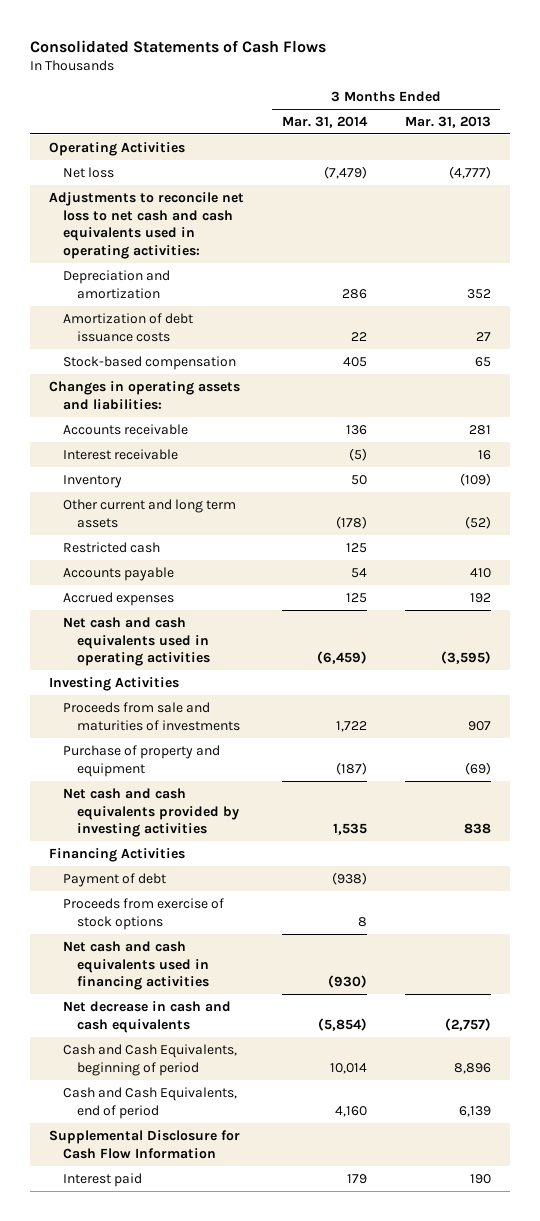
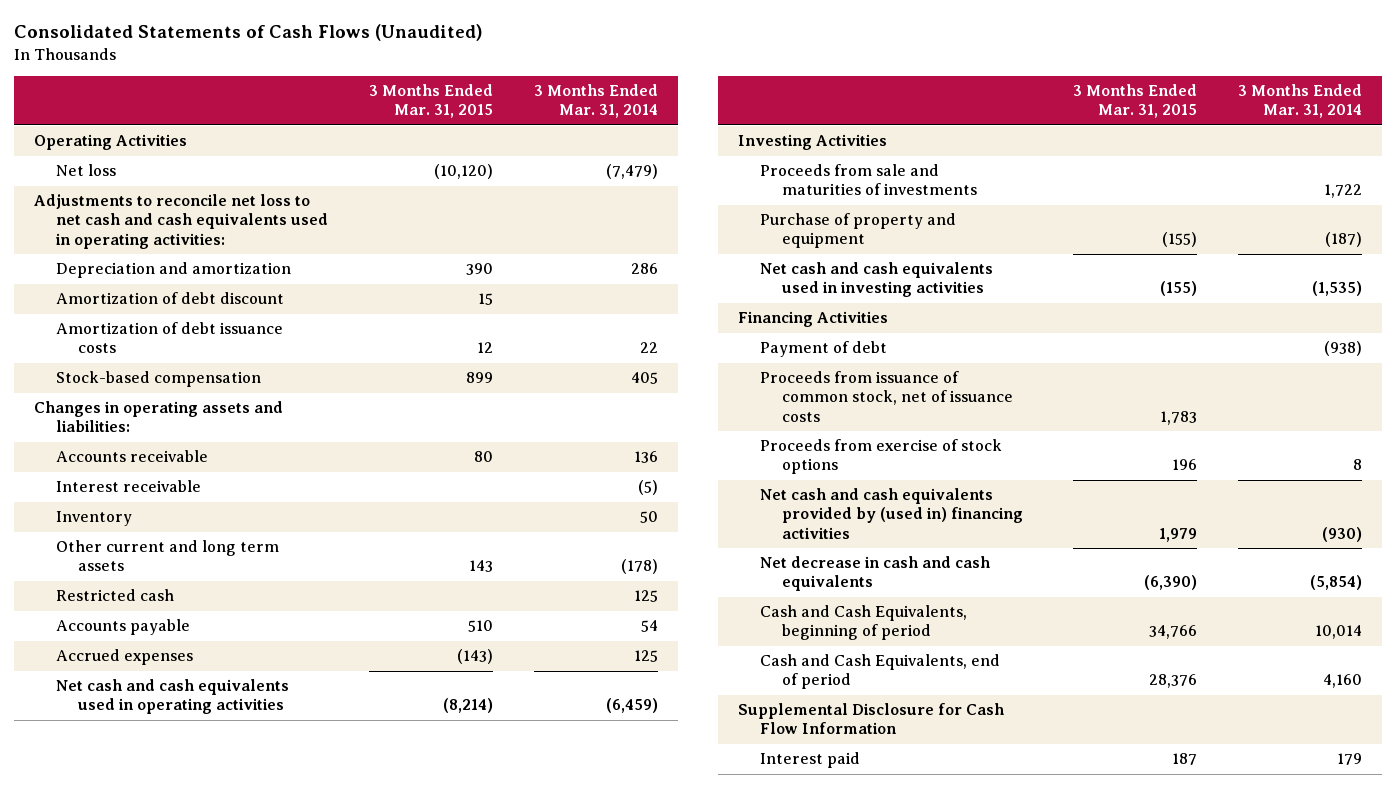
- Consolidated Statements of Cash Flows
+ Consolidated Statements of Cash Flows (Unaudited)
- | 3 Months Ended Mar. 31, 2014 | 3 Months Ended Mar. 31, 2013
+ | 3 Months Ended Mar. 31, 2015 | 3 Months Ended Mar. 31, 2014
+ Amortization of debt discount | 15 |
- Net cash and cash equivalents provided by investing activities | 1,535 | 838
+ Net cash and cash equivalents used in investing activities | (155) | (1,535)
+ Proceeds from issuance of common stock, net of issuance costs | 1,783 |
- Net cash and cash equivalents used in financing activities | (930) |
+ Net cash and cash equivalents provided by (used in) financing activities | 1,979 | (930)

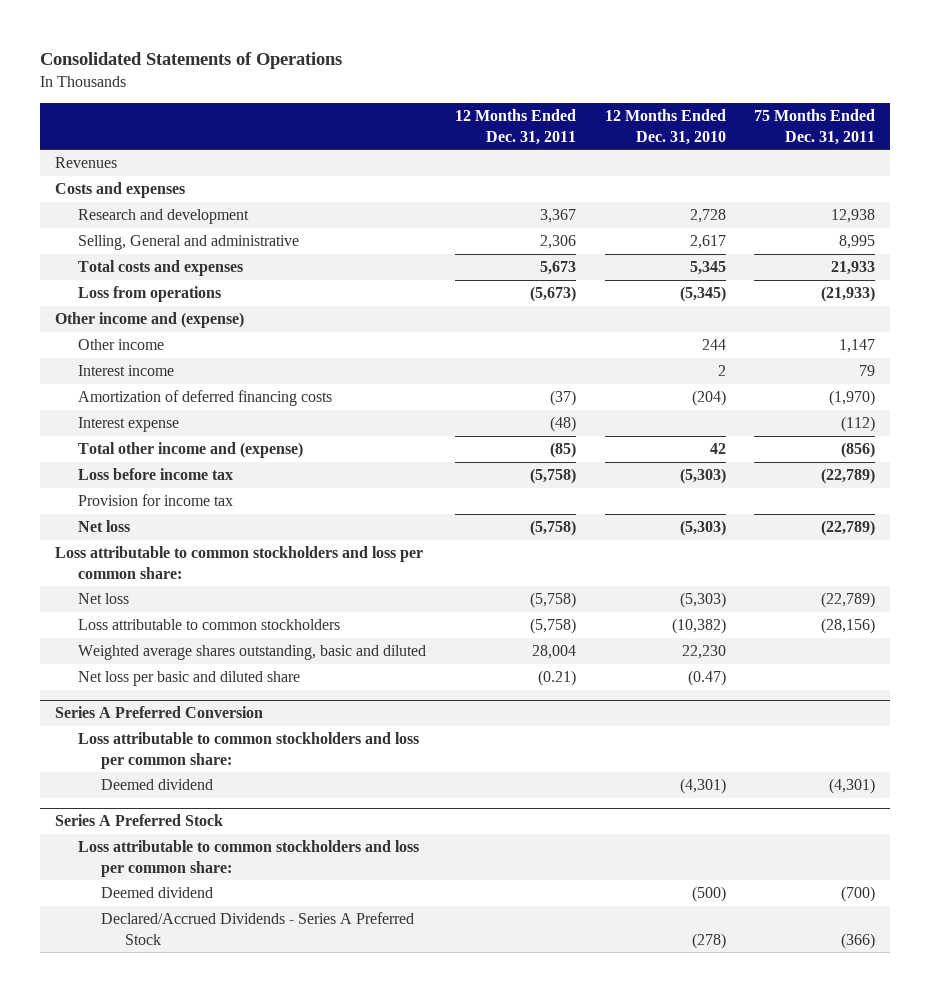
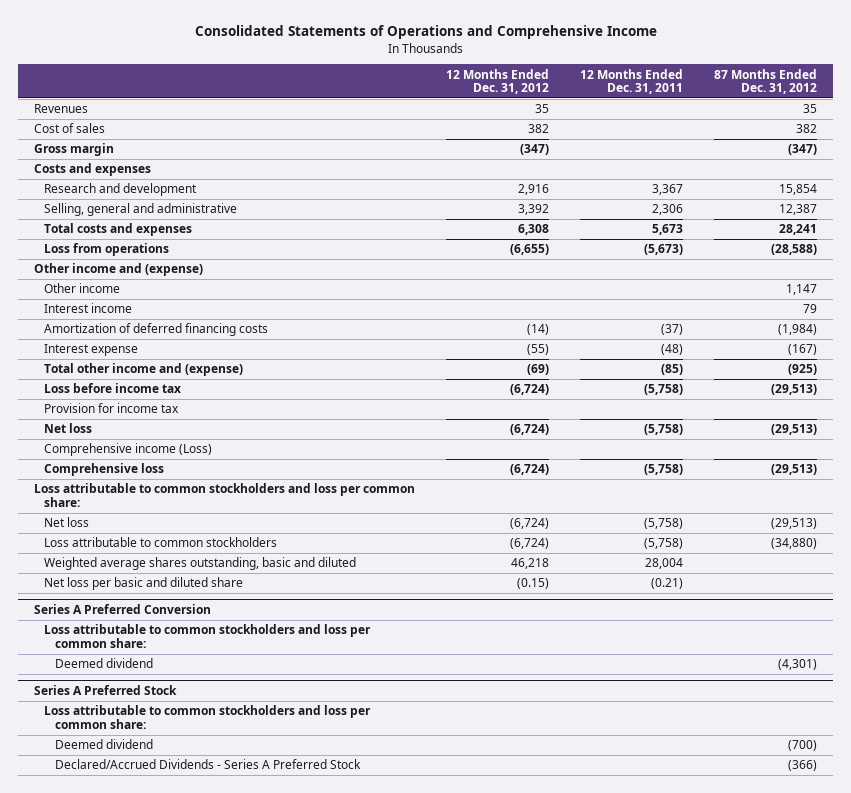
- Consolidated Statements of Operations
+ Consolidated Statements of Operations and Comprehensive Income
- | 12 Months Ended Dec. 31, 2011 | 12 Months Ended Dec. 31, 2010 | 75 Months Ended Dec. 31, 2011
+ | 12 Months Ended Dec. 31, 2012 | 12 Months Ended Dec. 31, 2011 | 87 Months Ended Dec. 31, 2012
+ Cost of sales | 382 | | 382
+ Gross margin | (347) | | (347)
- Selling, General and administrative | 2,306 | 2,617 | 8,995
+ Selling, general and administrative | 3,392 | 2,306 | 12,387
+ Comprehensive income (Loss)
+ Comprehensive loss | (6,724) | (5,758) | (29,513)

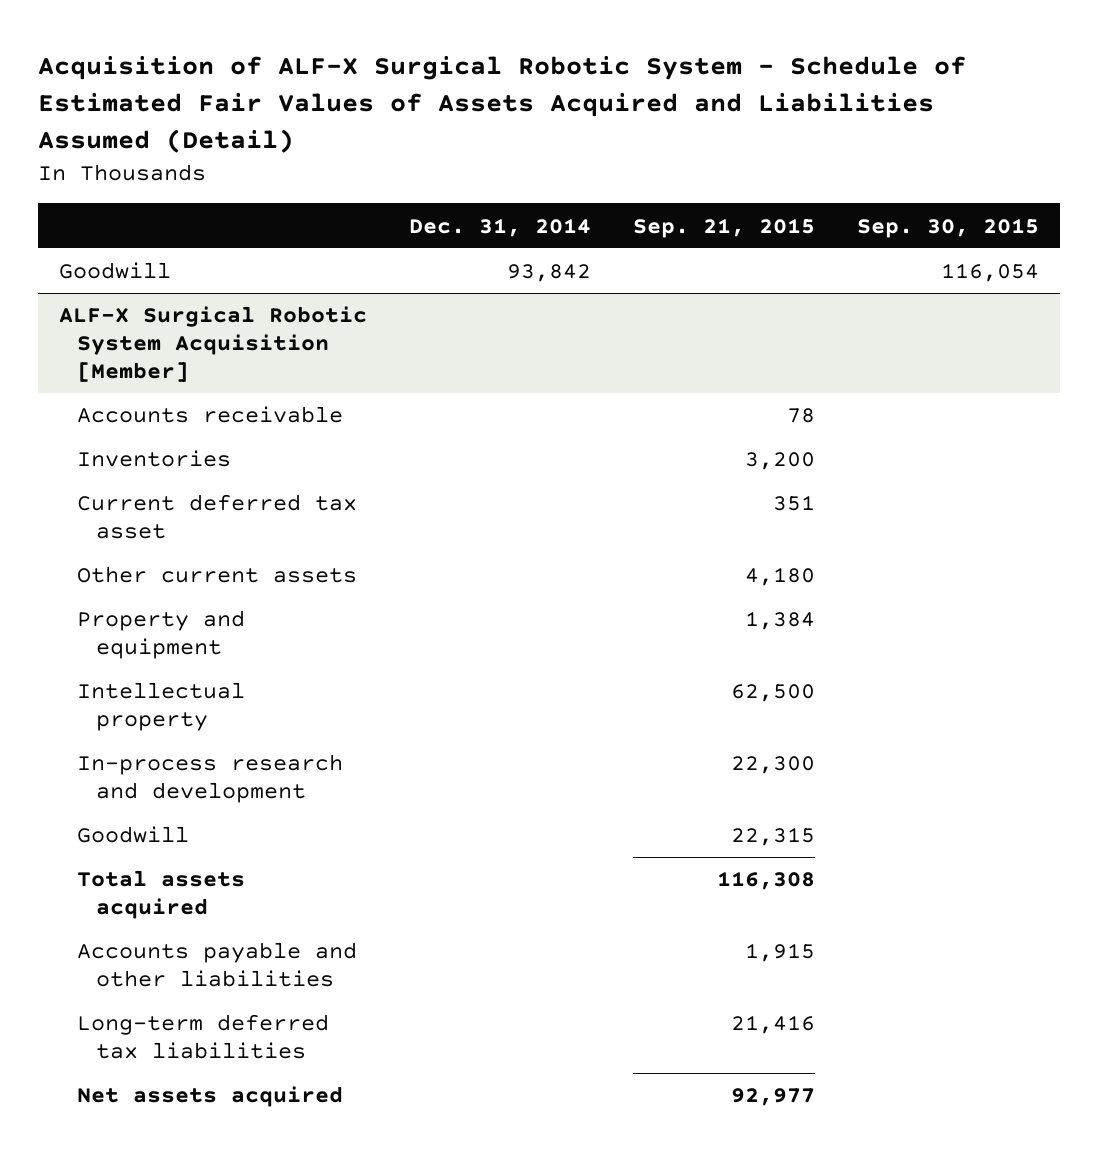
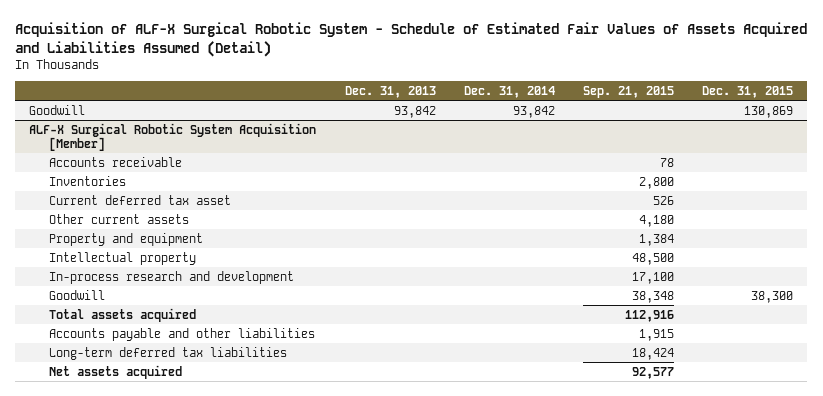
- | Dec. 31, 2014 | Sep. 21, 2015 | Sep. 30, 2015
+ | Dec. 31, 2013 | Dec. 31, 2014 | Sep. 21, 2015 | Dec. 31, 2015
@ ALF-X Surgical Robotic System Acquisition [Member]
- Inventories | | 3,200 |
- Current deferred tax asset | | 351 |
+ Inventories | | | 2,800 |
+ Current deferred tax asset | | | 526 |
- Intellectual property | | 62,500 |
- In-process research and development | | 22,300 |
- Goodwill | | 22,315 |
- Total assets acquired | | 116,308 |
+ Intellectual property | | | 48,500 |
+ In-process research and development | | | 17,100 |
+ Goodwill | | | 38,348 | 38,300
+ Total assets acquired | | | 112,916 |
- Long-term deferred tax liabilities | | 21,416 |
- Net assets acquired | | 92,977 |
+ Long-term deferred tax liabilities | | | 18,424 |
+ Net assets acquired | | | 92,577 |

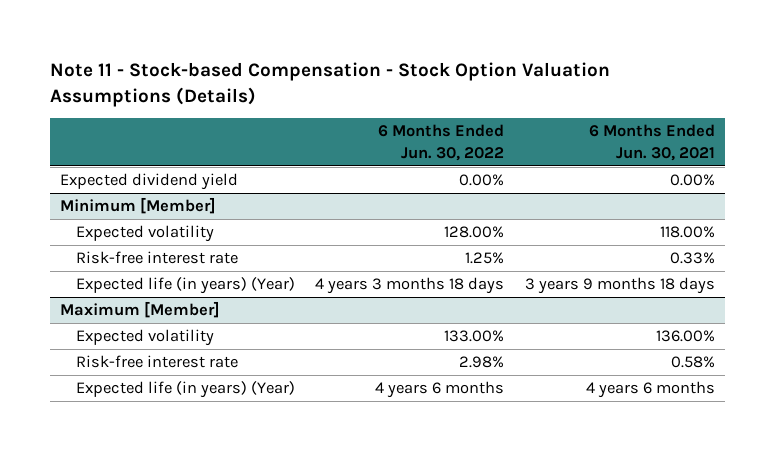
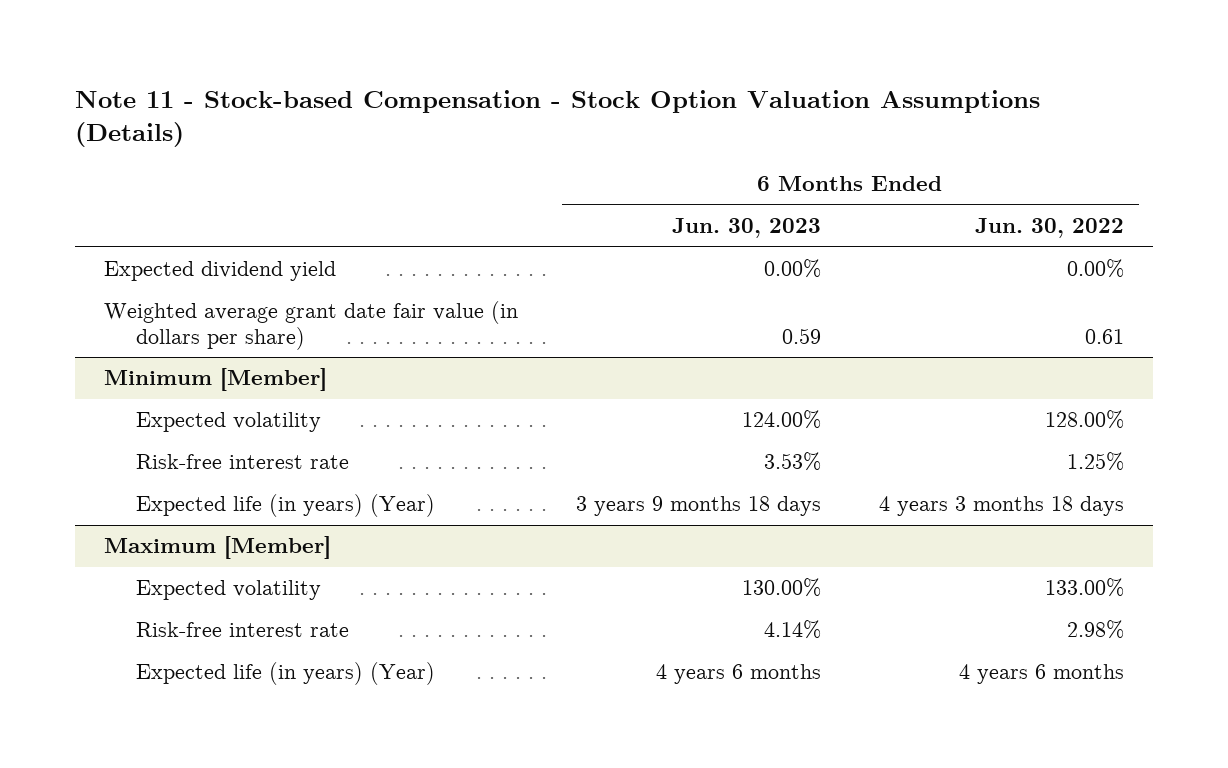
- | 6 Months Ended Jun. 30, 2022 | 6 Months Ended Jun. 30, 2021
+ | 6 Months Ended Jun. 30, 2023 | 6 Months Ended Jun. 30, 2022
+ Weighted average grant date fair value (in dollars per share) | 0.59 | 0.61

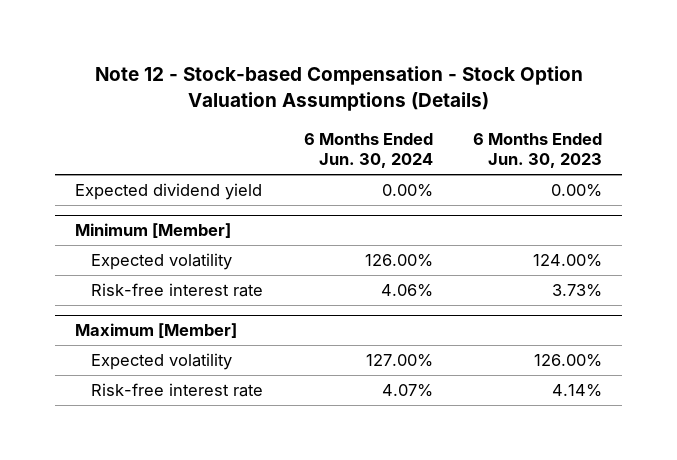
- Note 11 - Stock-based Compensation - Stock Option Valuation Assumptions (Details)
+ Note 12 - Stock-based Compensation - Stock Option Valuation Assumptions (Details)
- | 6 Months Ended Jun. 30, 2023 | 6 Months Ended Jun. 30, 2022
+ | 6 Months Ended Jun. 30, 2024 | 6 Months Ended Jun. 30, 2023
- Weighted average grant date fair value (in dollars per share) | 0.59 | 0.61
@ Minimum [Member]
- Risk-free interest rate | 3.53% | 1.25%
- Expected life (in years) (Year) | 3 years 9 months 18 days | 4 years 3 months 18 days
+ Risk-free interest rate | 4.06% | 3.73%
@ Maximum [Member]
- Expected volatility | 130.00% | 133.00%
+ Expected volatility | 127.00% | 126.00%
- Expected life (in years) (Year) | 4 years 6 months | 4 years 6 months

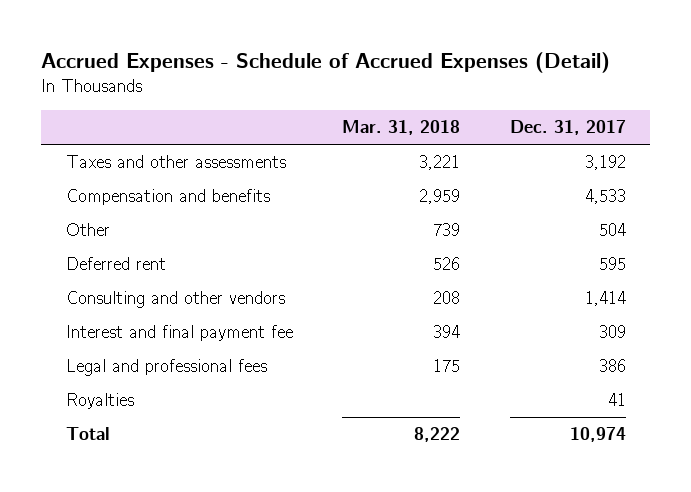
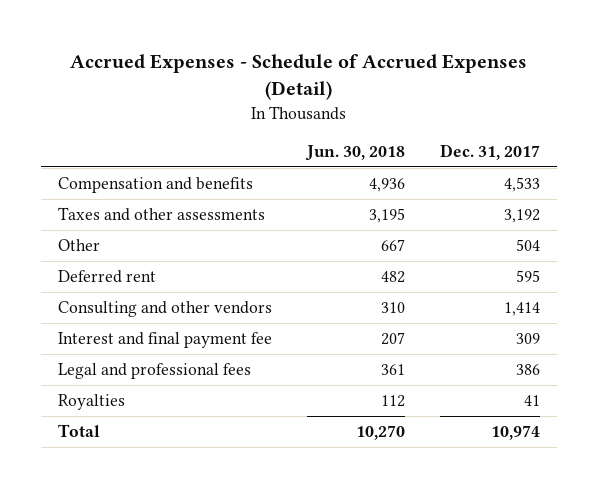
- | Mar. 31, 2018 | Dec. 31, 2017
+ | Jun. 30, 2018 | Dec. 31, 2017
moved down: Taxes and other assessments | 3,195 | 3,192

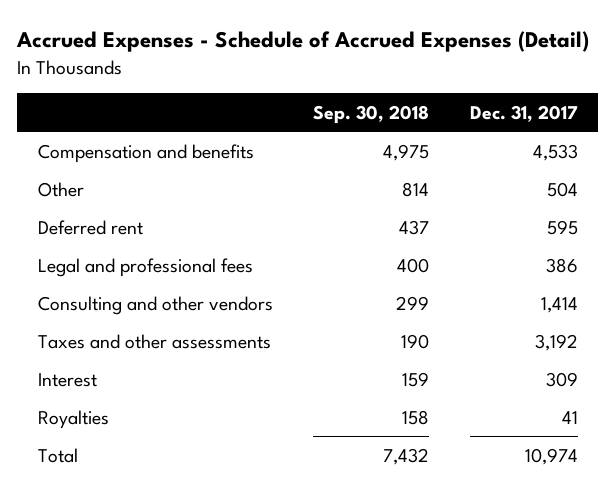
- | Jun. 30, 2018 | Dec. 31, 2017
+ | Sep. 30, 2018 | Dec. 31, 2017
- Interest and final payment fee | 207 | 309
moved down: Consulting and other vendors | 299 | 1,414
moved down: Taxes and other assessments | 190 | 3,192
+ Interest | 159 | 309

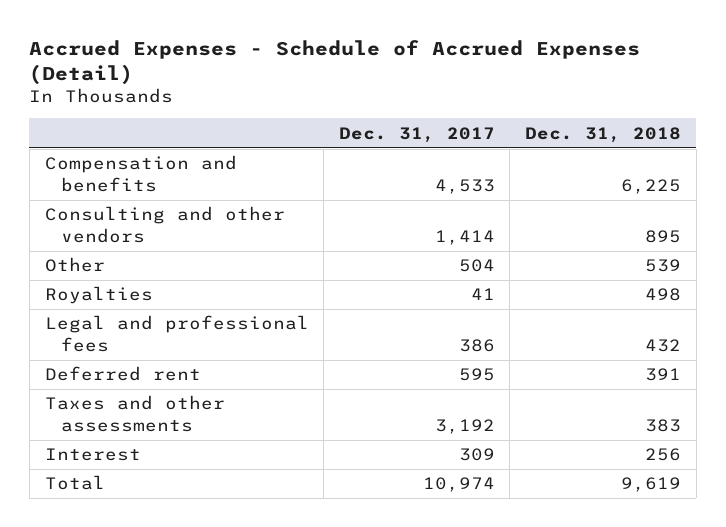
- | Sep. 30, 2018 | Dec. 31, 2017
+ | Dec. 31, 2017 | Dec. 31, 2018
moved up: Consulting and other vendors | 1,414 | 895
moved up: Royalties | 41 | 498
moved down: Deferred rent | 595 | 391

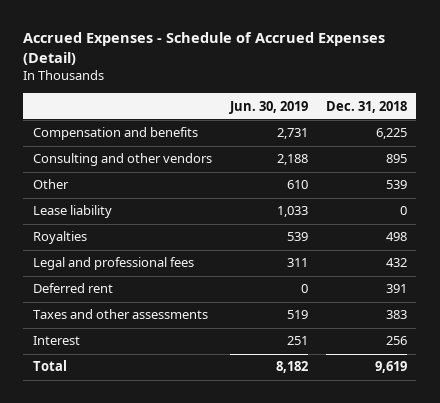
- | Dec. 31, 2017 | Dec. 31, 2018
+ | Jun. 30, 2019 | Dec. 31, 2018
+ Lease liability | 1,033 | 0

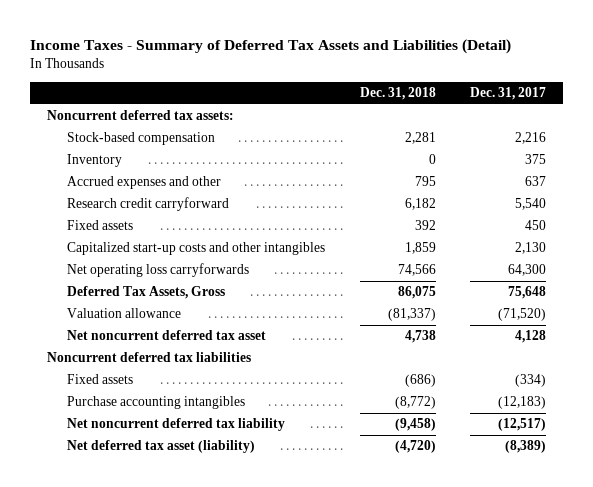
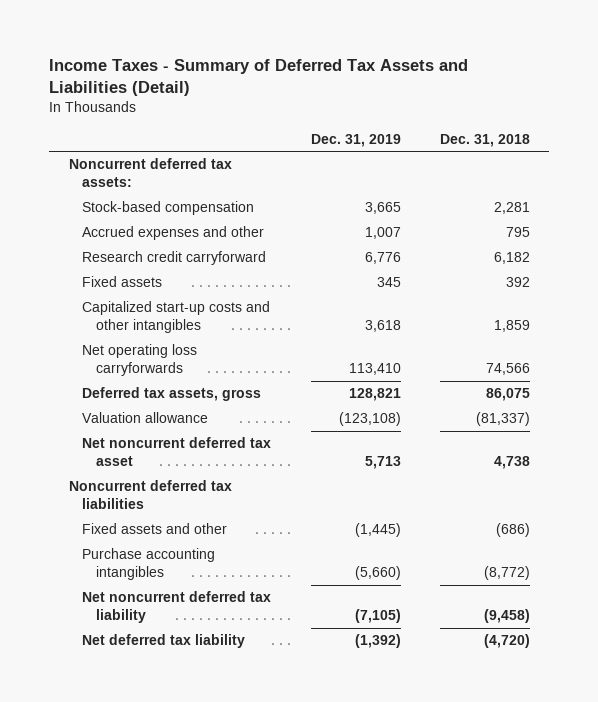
- | Dec. 31, 2018 | Dec. 31, 2017
+ | Dec. 31, 2019 | Dec. 31, 2018
- Inventory | 0 | 375
- Deferred Tax Assets, Gross | 86,075 | 75,648
+ Deferred tax assets, gross | 128,821 | 86,075
- Fixed assets | (686) | (334)
+ Fixed assets and other | (1,445) | (686)
- Net deferred tax asset (liability) | (4,720) | (8,389)
+ Net deferred tax liability | (1,392) | (4,720)

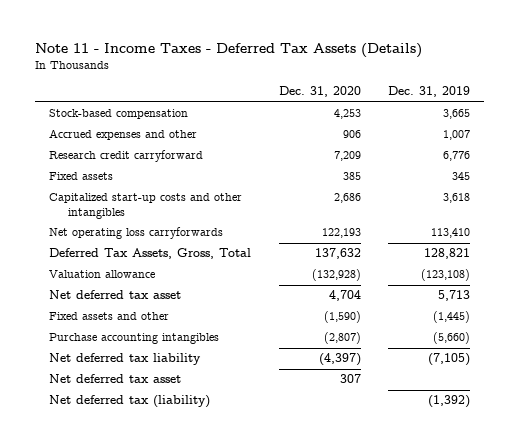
- Income Taxes - Summary of Deferred Tax Assets and Liabilities (Detail)
+ Note 11 - Income Taxes - Deferred Tax Assets (Details)
- | Dec. 31, 2019 | Dec. 31, 2018
+ | Dec. 31, 2020 | Dec. 31, 2019
- Noncurrent deferred tax assets:
- Deferred tax assets, gross | 128,821 | 86,075
+ Deferred Tax Assets, Gross, Total | 137,632 | 128,821
- Net noncurrent deferred tax asset | 5,713 | 4,738
- Noncurrent deferred tax liabilities
+ Net deferred tax asset | 4,704 | 5,713
- Net noncurrent deferred tax liability | (7,105) | (9,458)
- Net deferred tax liability | (1,392) | (4,720)
+ Net deferred tax liability | (4,397) | (7,105)
+ Net deferred tax asset | 307 |
+ Net deferred tax (liability) | | (1,392)

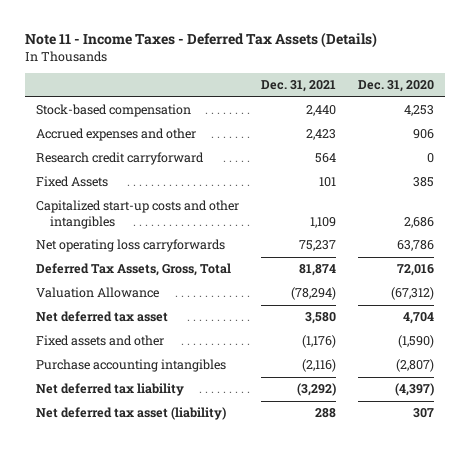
- | Dec. 31, 2020 | Dec. 31, 2019
+ | Dec. 31, 2021 | Dec. 31, 2020
- Research credit carryforward | 7,209 | 6,776
- Fixed assets | 385 | 345
+ Research credit carryforward | 564 | 0
+ Fixed Assets | 101 | 385
- Net operating loss carryforwards | 122,193 | 113,410
- Deferred Tax Assets, Gross, Total | 137,632 | 128,821
- Valuation allowance | (132,928) | (123,108)
+ Net operating loss carryforwards | 75,237 | 63,786
+ Deferred Tax Assets, Gross, Total | 81,874 | 72,016
+ Valuation Allowance | (78,294) | (67,312)
- Net deferred tax asset | 307 |
- Net deferred tax (liability) | | (1,392)
+ Net deferred tax asset (liability) | 288 | 307

